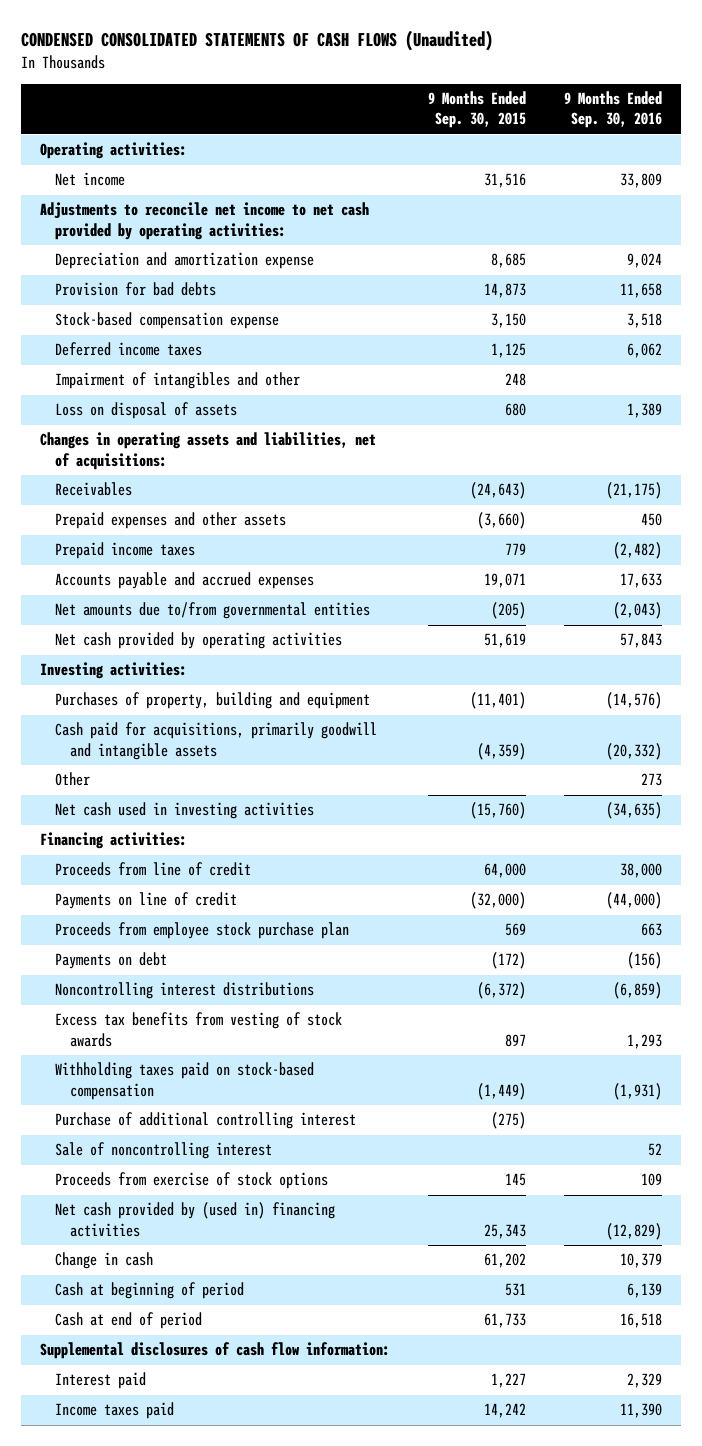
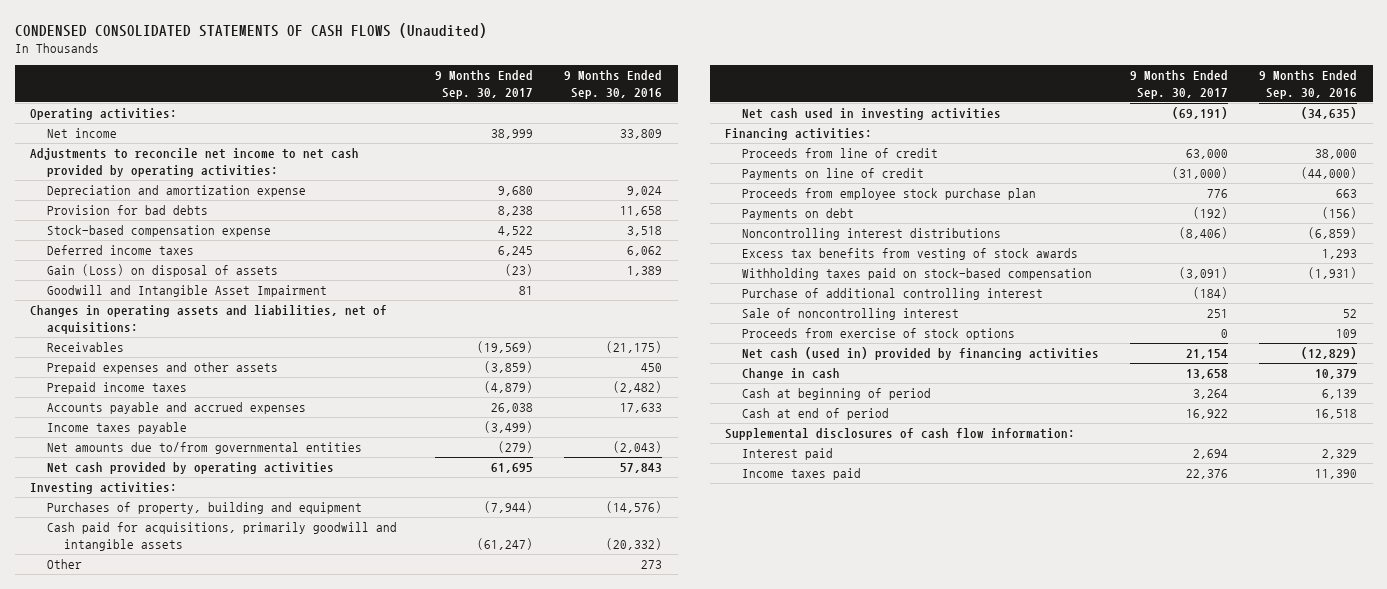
- | 9 Months Ended Sep. 30, 2015 | 9 Months Ended Sep. 30, 2016
+ | 9 Months Ended Sep. 30, 2017 | 9 Months Ended Sep. 30, 2016
- Impairment of intangibles and other | 248 |
- Loss on disposal of assets | 680 | 1,389
+ Gain (Loss) on disposal of assets | (23) | 1,389
+ Goodwill and Intangible Asset Impairment | 81 |
+ Income taxes payable | (3,499) |
- Net cash provided by (used in) financing activities | 25,343 | (12,829)
+ Net cash (used in) provided by financing activities | 21,154 | (12,829)

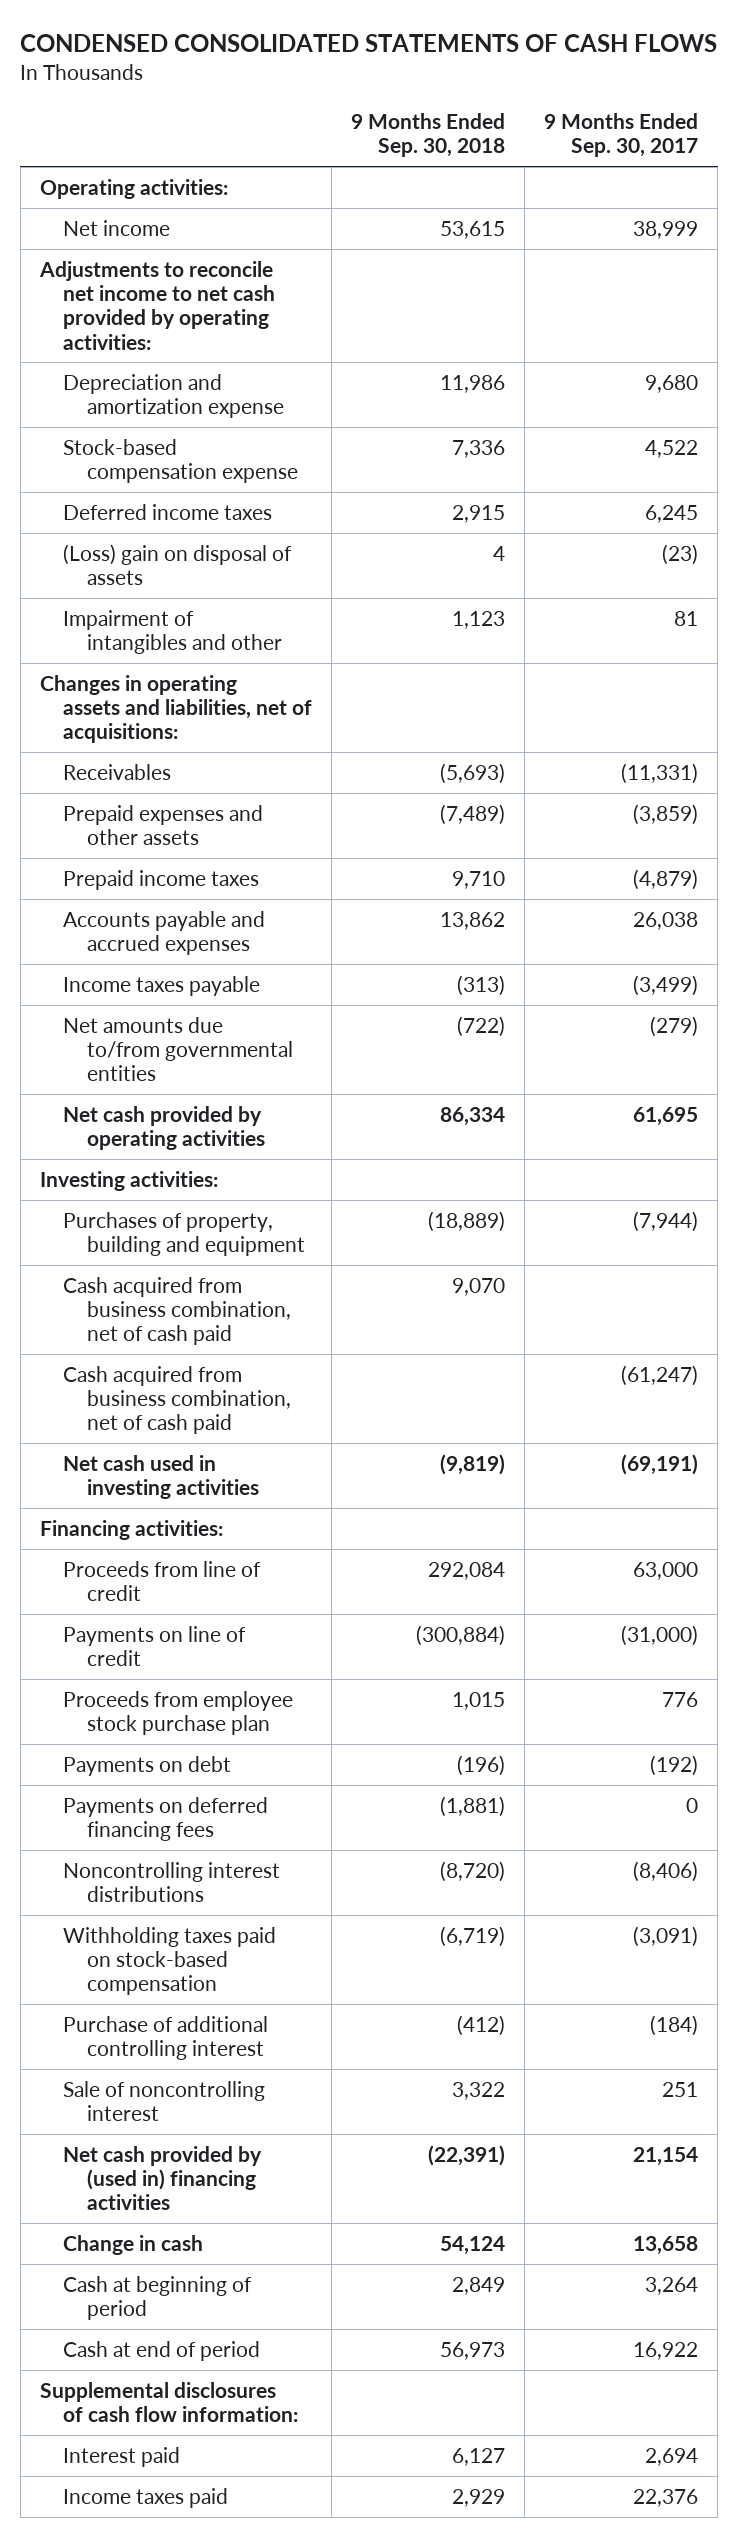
- CONDENSED CONSOLIDATED STATEMENTS OF CASH FLOWS (Unaudited)
+ CONDENSED CONSOLIDATED STATEMENTS OF CASH FLOWS
- | 9 Months Ended Sep. 30, 2017 | 9 Months Ended Sep. 30, 2016
+ | 9 Months Ended Sep. 30, 2018 | 9 Months Ended Sep. 30, 2017
- Provision for bad debts | 8,238 | 11,658
- Gain (Loss) on disposal of assets | (23) | 1,389
- Goodwill and Intangible Asset Impairment | 81 |
+ (Loss) gain on disposal of assets | 4 | (23)
+ Impairment of intangibles and other | 1,123 | 81
- Receivables | (19,569) | (21,175)
+ Receivables | (5,693) | (11,331)
- Cash paid for acquisitions, primarily goodwill and intangible assets | (61,247) | (20,332)
- Other | | 273
+ Cash acquired from business combination, net of cash paid | 9,070 |
+ Cash acquired from business combination, net of cash paid | | (61,247)
+ Payments on deferred financing fees | (1,881) | 0
- Excess tax benefits from vesting of stock awards | | 1,293
- Proceeds from exercise of stock options | 0 | 109
- Net cash (used in) provided by financing activities | 21,154 | (12,829)
+ Net cash provided by (used in) financing activities | (22,391) | 21,154

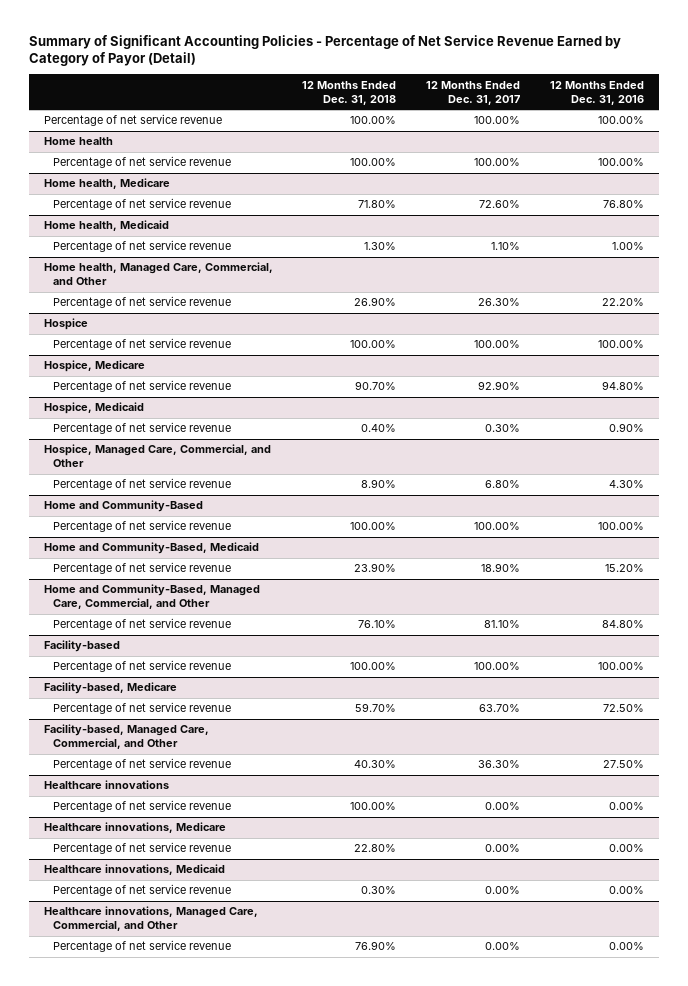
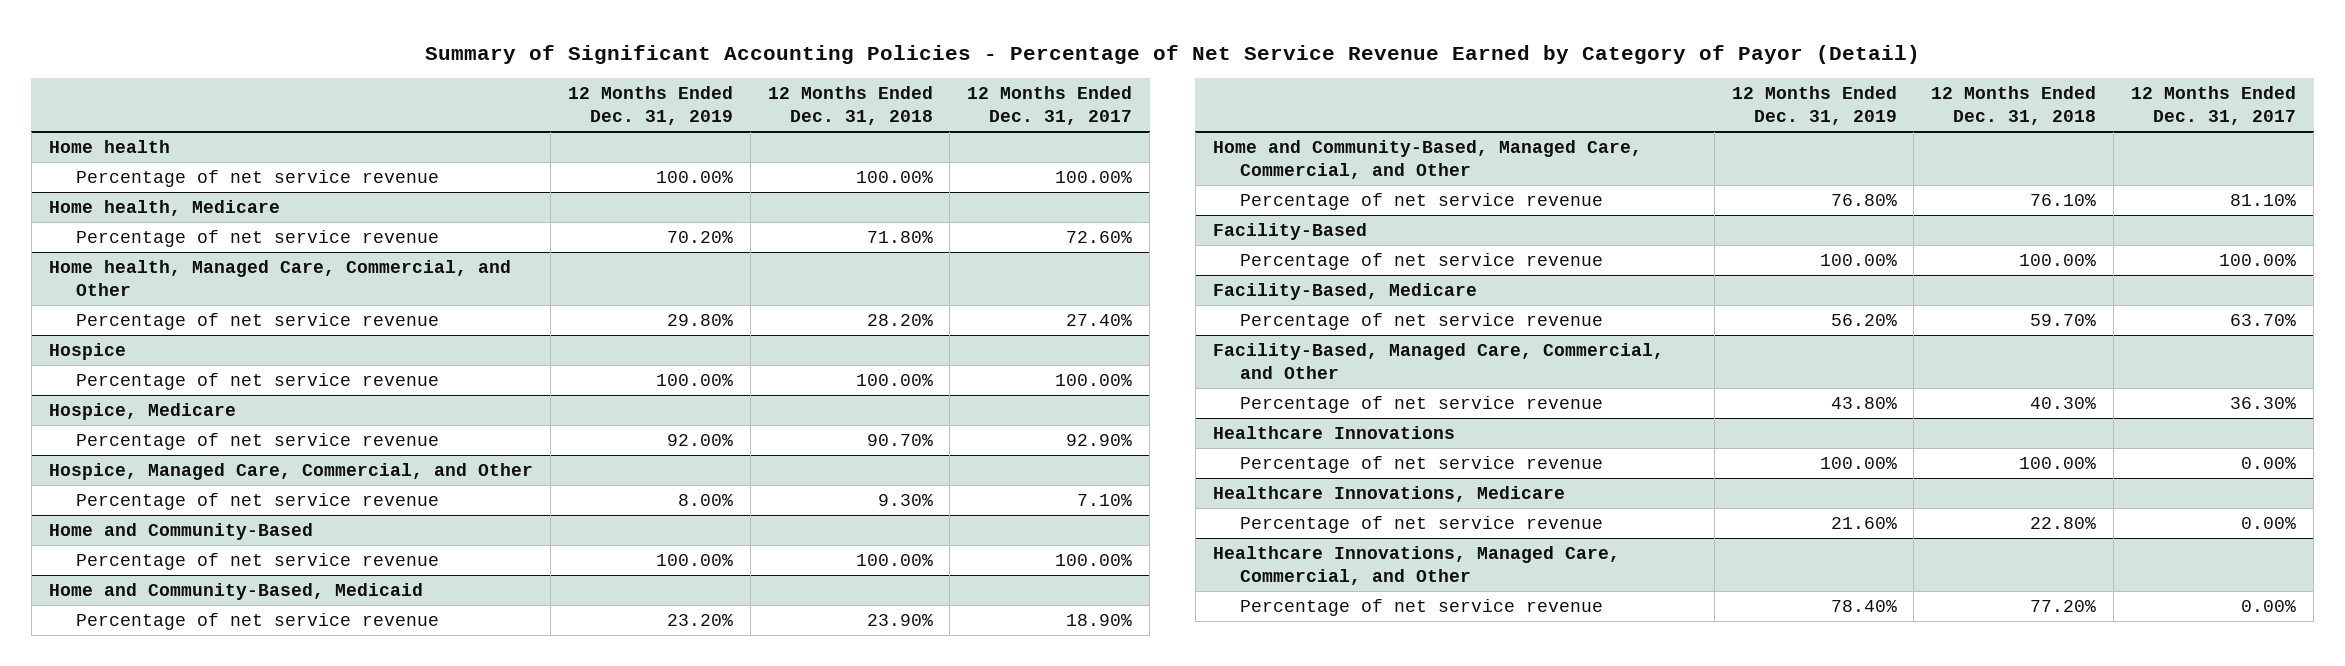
- | 12 Months Ended Dec. 31, 2018 | 12 Months Ended Dec. 31, 2017 | 12 Months Ended Dec. 31, 2016
+ | 12 Months Ended Dec. 31, 2019 | 12 Months Ended Dec. 31, 2018 | 12 Months Ended Dec. 31, 2017
- Percentage of net service revenue | 100.00% | 100.00% | 100.00%
- Home health, Medicaid
- Percentage of net service revenue | 1.30% | 1.10% | 1.00%
@ Home health, Managed Care, Commercial, and Other
- Percentage of net service revenue | 26.90% | 26.30% | 22.20%
+ Percentage of net service revenue | 29.80% | 28.20% | 27.40%
- Hospice, Medicaid
- Percentage of net service revenue | 0.40% | 0.30% | 0.90%
@ Hospice, Managed Care, Commercial, and Other
- Percentage of net service revenue | 8.90% | 6.80% | 4.30%
+ Percentage of net service revenue | 8.00% | 9.30% | 7.10%
- Facility-based
+ Facility-Based
- Facility-based, Medicare
+ Facility-Based, Medicare
- Facility-based, Managed Care, Commercial, and Other
+ Facility-Based, Managed Care, Commercial, and Other
- Healthcare innovations
+ Healthcare Innovations
- Healthcare innovations, Medicare
+ Healthcare Innovations, Medicare
- Healthcare innovations, Medicaid
- Percentage of net service revenue | 0.30% | 0.00% | 0.00%
- Healthcare innovations, Managed Care, Commercial, and Other
- Percentage of net service revenue | 76.90% | 0.00% | 0.00%
+ Healthcare Innovations, Managed Care, Commercial, and Other
+ Percentage of net service revenue | 78.40% | 77.20% | 0.00%

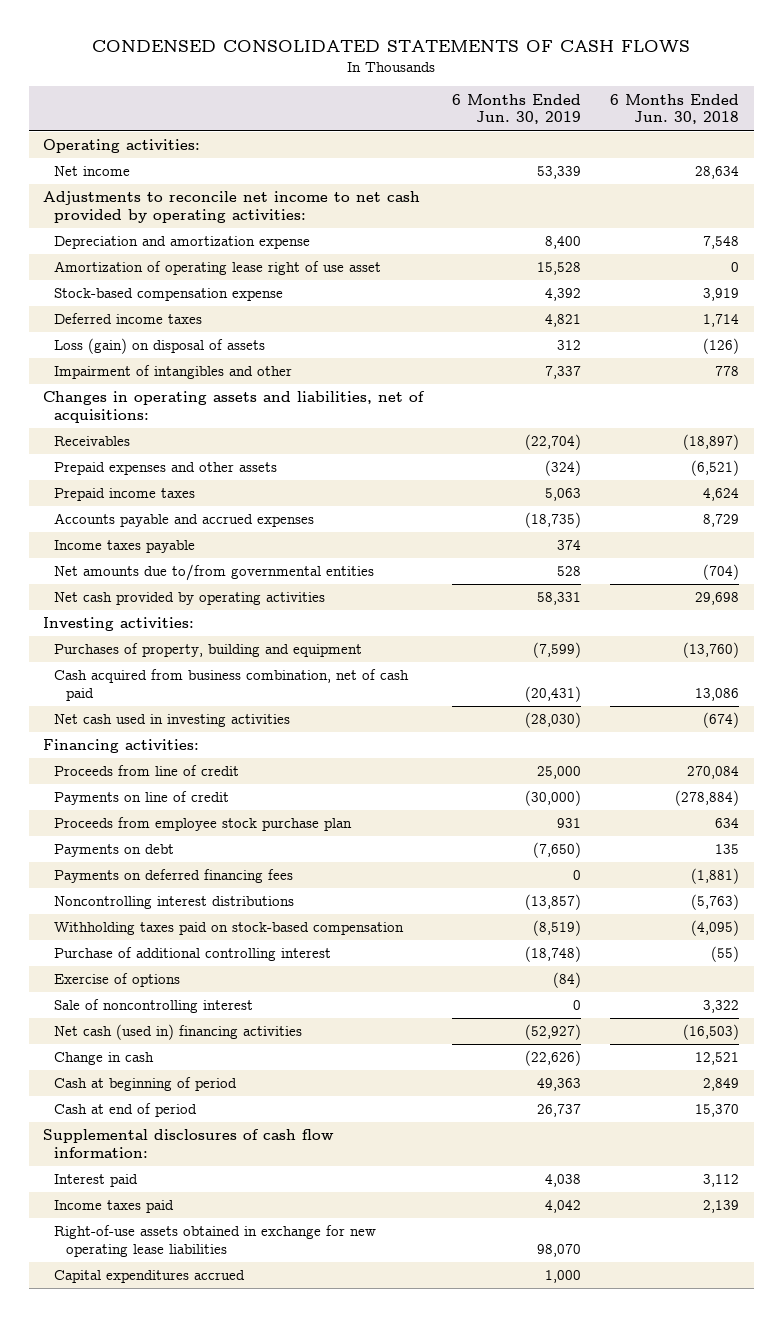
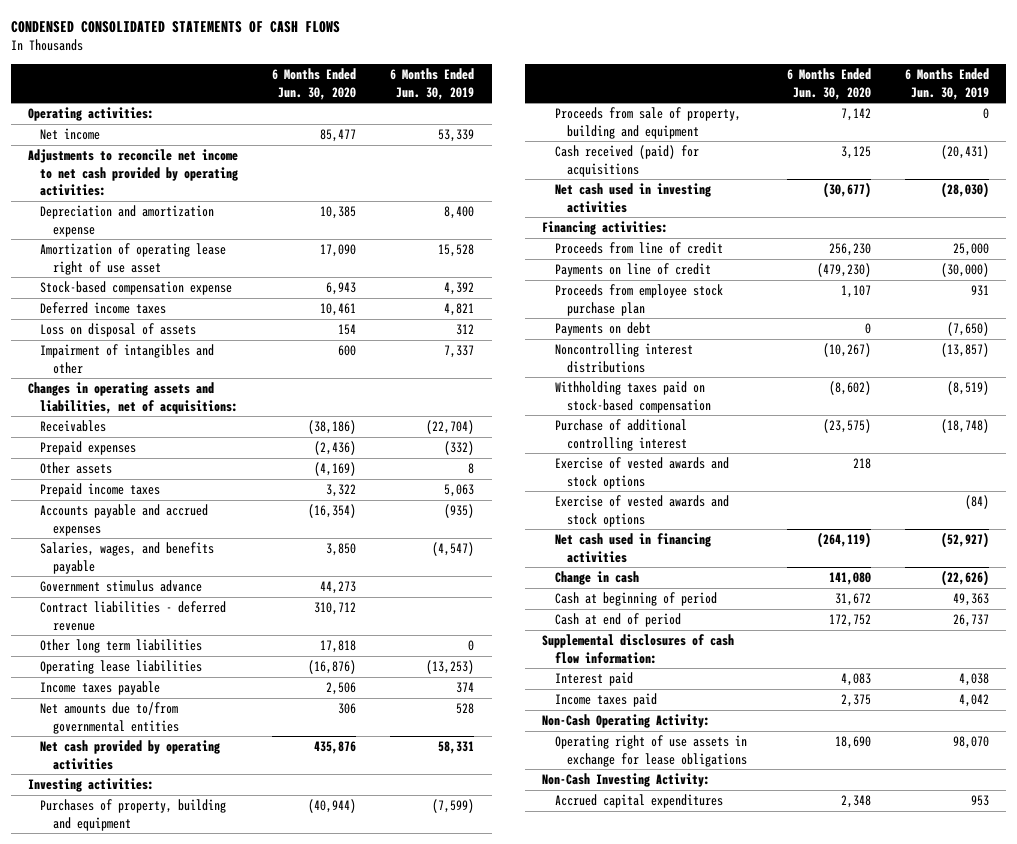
- | 6 Months Ended Jun. 30, 2019 | 6 Months Ended Jun. 30, 2018
+ | 6 Months Ended Jun. 30, 2020 | 6 Months Ended Jun. 30, 2019
- Loss (gain) on disposal of assets | 312 | (126)
+ Loss on disposal of assets | 154 | 312
- Prepaid expenses and other assets | (324) | (6,521)
+ Prepaid expenses | (2,436) | (332)
+ Other assets | (4,169) | 8
- Accounts payable and accrued expenses | (18,735) | 8,729
+ Accounts payable and accrued expenses | (16,354) | (935)
+ Salaries, wages, and benefits payable | 3,850 | (4,547)
+ Government stimulus advance | 44,273 |
+ Contract liabilities - deferred revenue | 310,712 |
+ Other long term liabilities | 17,818 | 0
+ Operating lease liabilities | (16,876) | (13,253)
- Cash acquired from business combination, net of cash paid | (20,431) | 13,086
+ Proceeds from sale of property, building and equipment | 7,142 | 0
+ Cash received (paid) for acquisitions | 3,125 | (20,431)
- Payments on deferred financing fees | 0 | (1,881)
- Exercise of options | (84) |
- Sale of noncontrolling interest | 0 | 3,322
- Net cash (used in) financing activities | (52,927) | (16,503)
+ Exercise of vested awards and stock options | 218 |
+ Exercise of vested awards and stock options | | (84)
+ Net cash used in financing activities | (264,119) | (52,927)
- Right-of-use assets obtained in exchange for new operating lease liabilities | 98,070 |
- Capital expenditures accrued | 1,000 |
+ Non-Cash Operating Activity:
+ Operating right of use assets in exchange for lease obligations | 18,690 | 98,070
+ Non-Cash Investing Activity:
+ Accrued capital expenditures | 2,348 | 953

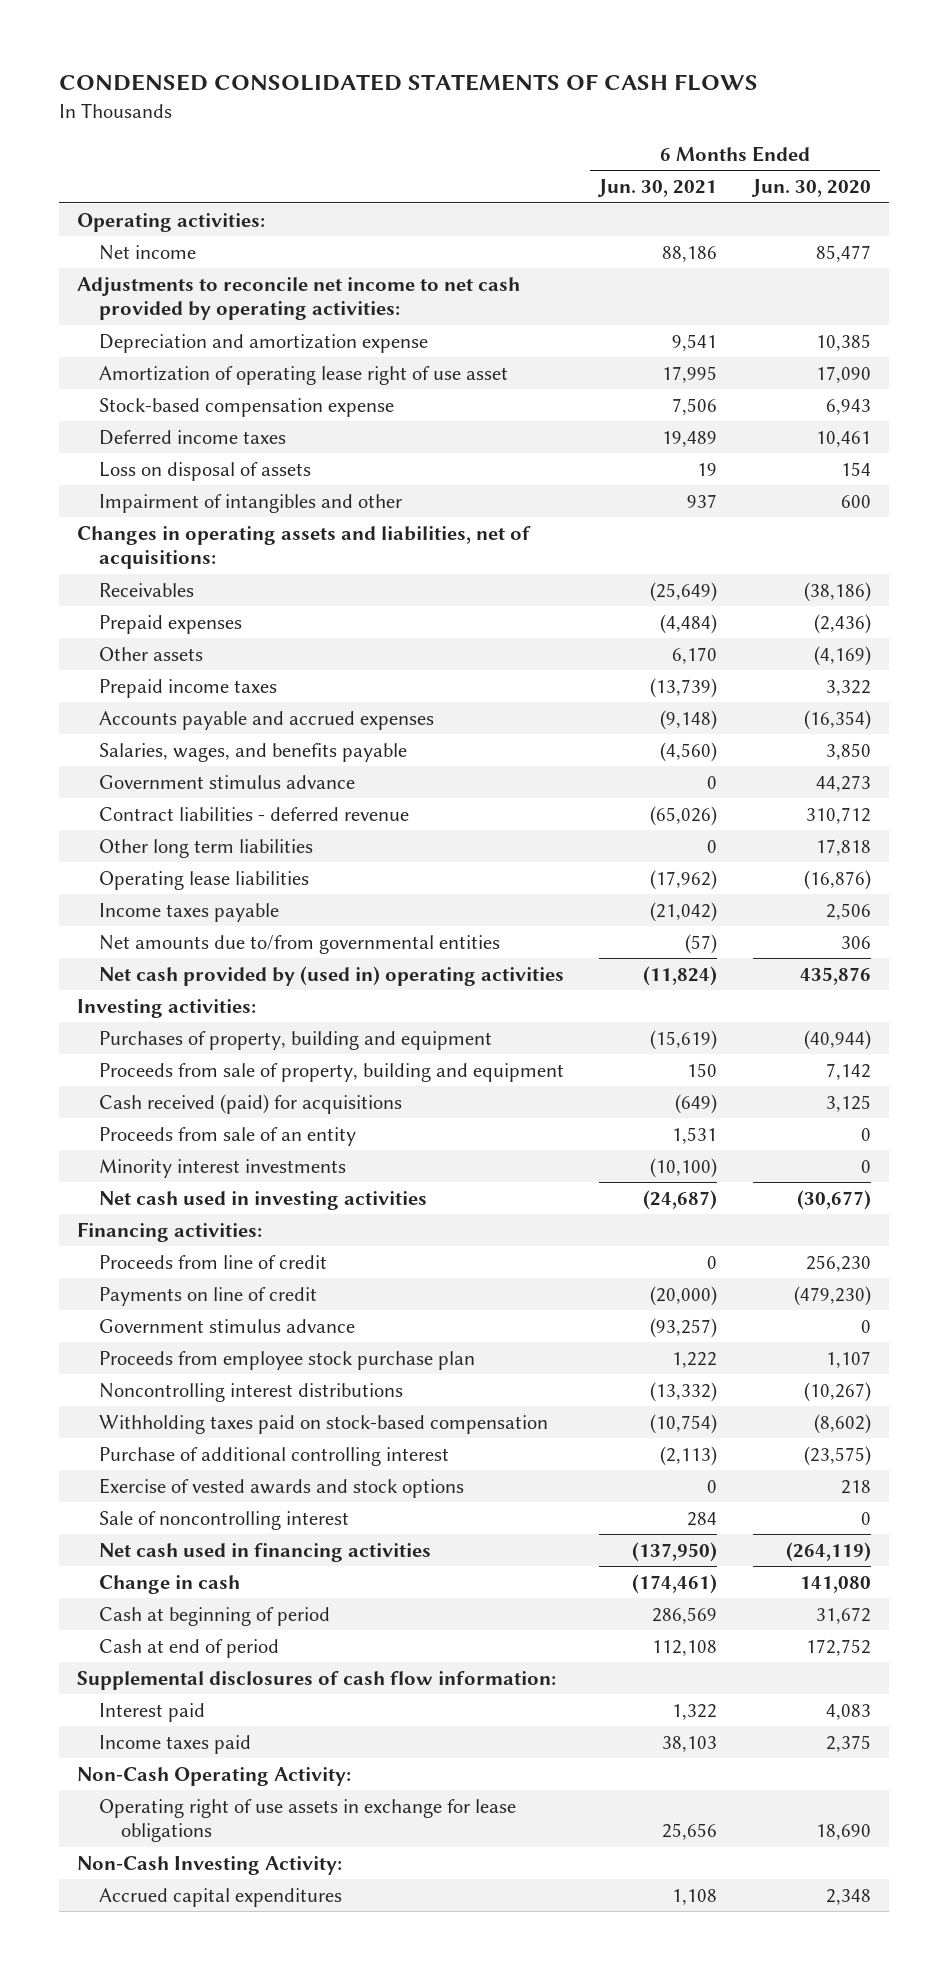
- | 6 Months Ended Jun. 30, 2020 | 6 Months Ended Jun. 30, 2019
+ | 6 Months Ended Jun. 30, 2021 | 6 Months Ended Jun. 30, 2020
- Net cash provided by operating activities | 435,876 | 58,331
+ Net cash provided by (used in) operating activities | (11,824) | 435,876
+ Proceeds from sale of an entity | 1,531 | 0
+ Minority interest investments | (10,100) | 0
+ Government stimulus advance | (93,257) | 0
- Payments on debt | 0 | (7,650)
- Exercise of vested awards and stock options | | (84)
+ Sale of noncontrolling interest | 284 | 0

